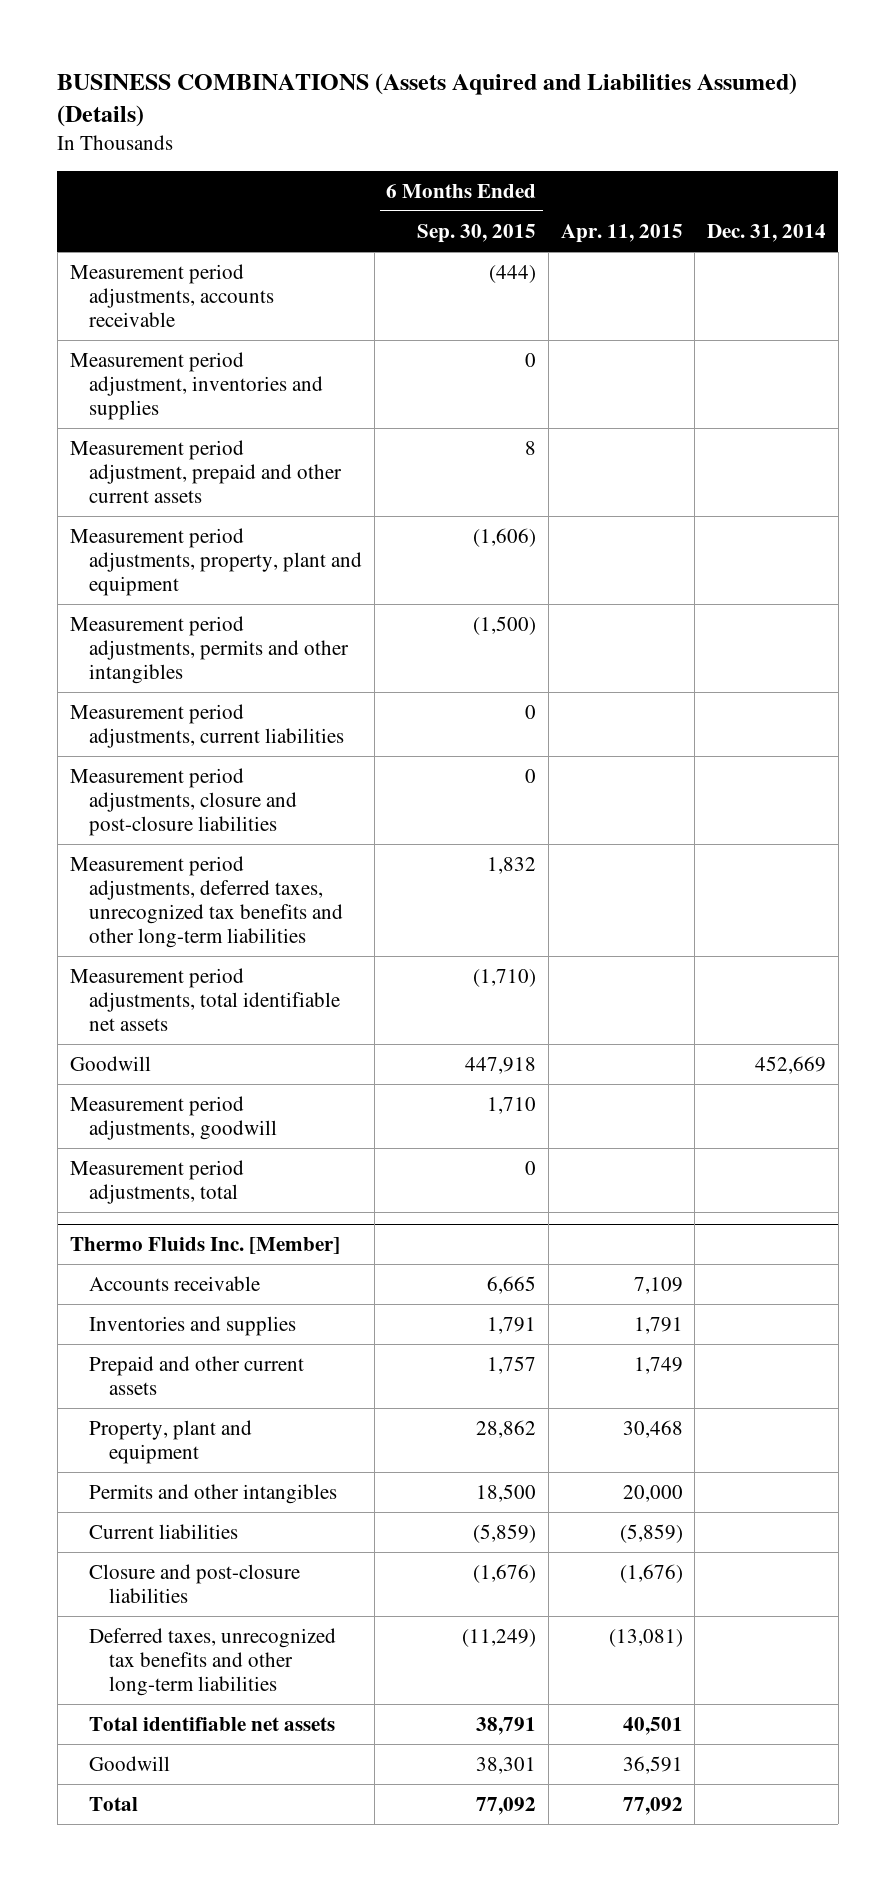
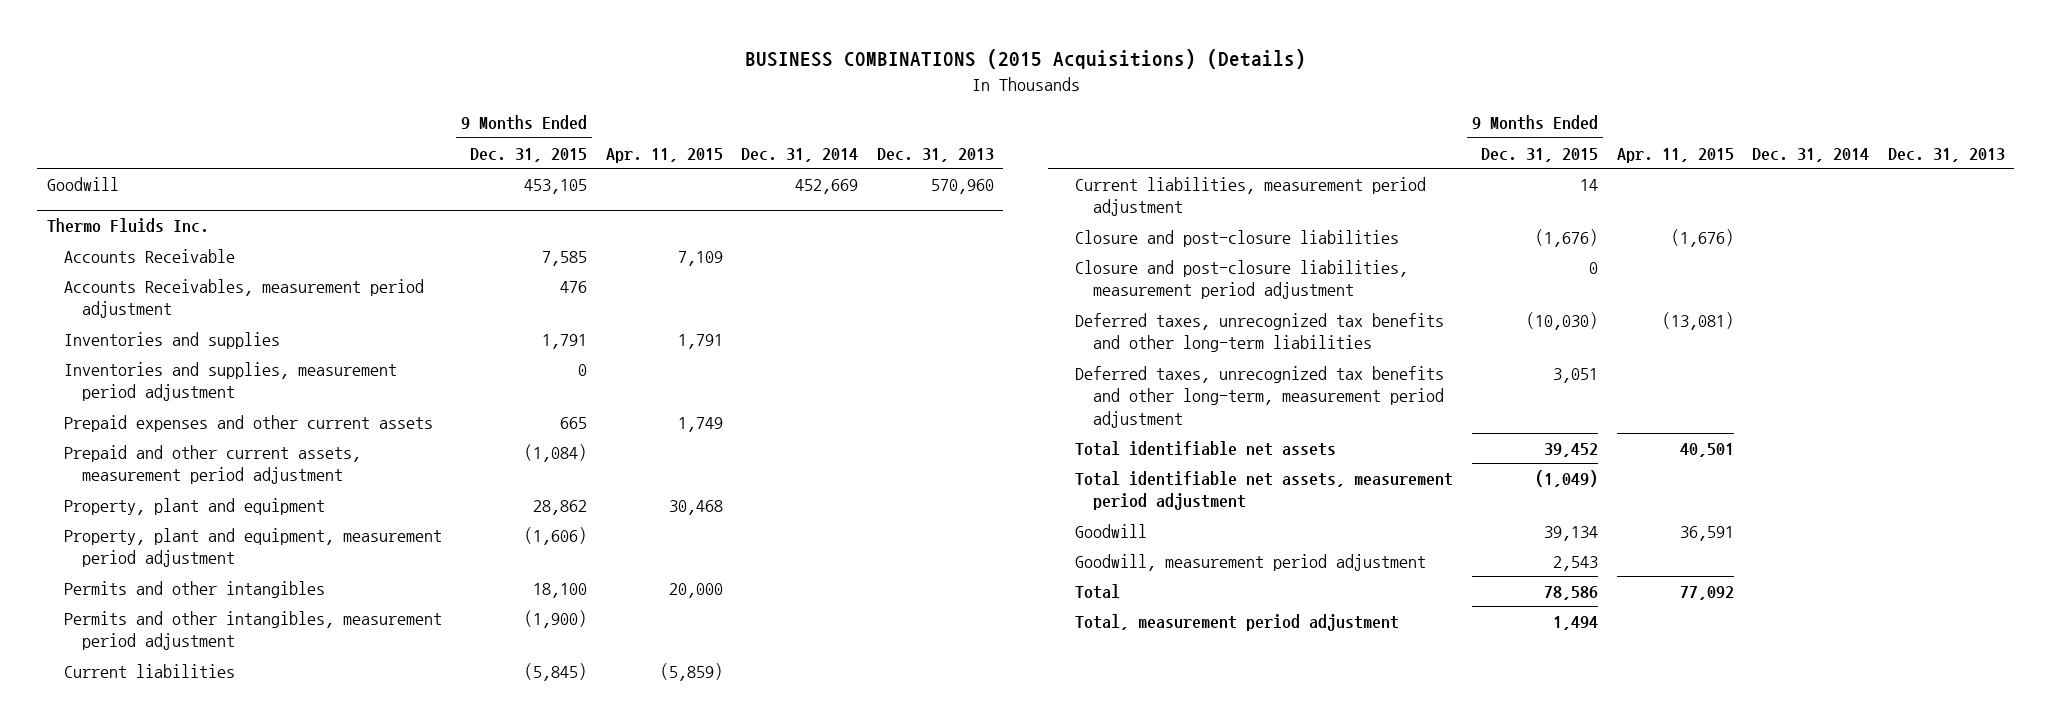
- BUSINESS COMBINATIONS (Assets Aquired and Liabilities Assumed) (Details)
+ BUSINESS COMBINATIONS (2015 Acquisitions) (Details)
- | 6 Months Ended Sep. 30, 2015 | Apr. 11, 2015 | Dec. 31, 2014
+ | 9 Months Ended Dec. 31, 2015 | Apr. 11, 2015 | Dec. 31, 2014 | Dec. 31, 2013
- Measurement period adjustments, accounts receivable | (444) | |
- Measurement period adjustment, inventories and supplies | 0 | |
- Measurement period adjustment, prepaid and other current assets | 8 | |
- Measurement period adjustments, property, plant and equipment | (1,606) | |
- Measurement period adjustments, permits and other intangibles | (1,500) | |
- Measurement period adjustments, current liabilities | 0 | |
- Measurement period adjustments, closure and post-closure liabilities | 0 | |
- Measurement period adjustments, deferred taxes, unrecognized tax benefits and other long-term liabilities | 1,832 | |
- Measurement period adjustments, total identifiable net assets | (1,710) | |
- Measurement period adjustments, goodwill | 1,710 | |
- Measurement period adjustments, total | 0 | |
- Thermo Fluids Inc. [Member]
- Accounts receivable | 6,665 | 7,109 |
+ Thermo Fluids Inc.
+ Accounts Receivable | 7,585 | 7,109 | |
+ Accounts Receivables, measurement period adjustment | 476 | | |
- Prepaid and other current assets | 1,757 | 1,749 |
+ Inventories and supplies, measurement period adjustment | 0 | | |
+ Prepaid expenses and other current assets | 665 | 1,749 | |
+ Prepaid and other current assets, measurement period adjustment | (1,084) | | |
+ Property, plant and equipment, measurement period adjustment | (1,606) | | |
+ Permits and other intangibles, measurement period adjustment | (1,900) | | |
+ Current liabilities, measurement period adjustment | 14 | | |
+ Closure and post-closure liabilities, measurement period adjustment | 0 | | |
+ Deferred taxes, unrecognized tax benefits and other long-term, measurement period adjustment | 3,051 | | |
+ Total identifiable net assets, measurement period adjustment | (1,049) | | |
+ Goodwill, measurement period adjustment | 2,543 | | |
+ Total, measurement period adjustment | 1,494 | | |

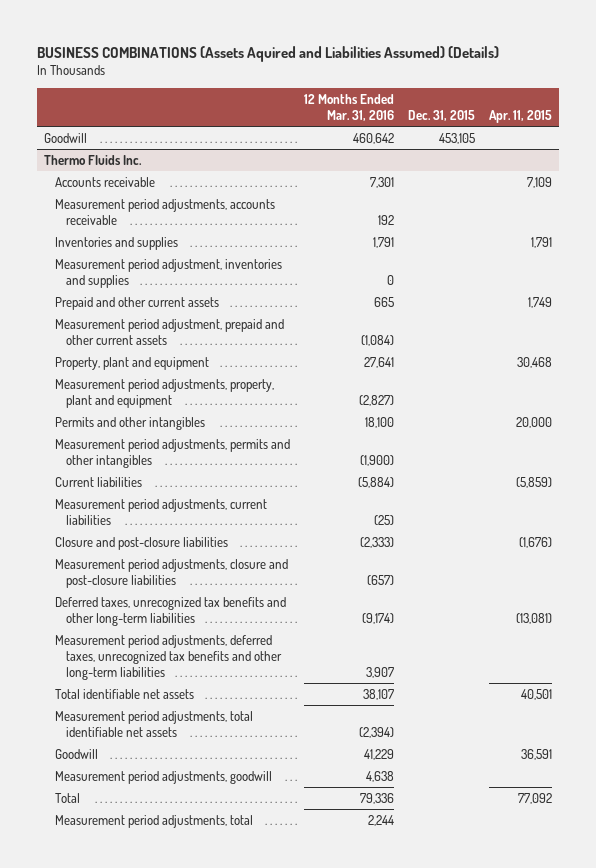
- BUSINESS COMBINATIONS (2015 Acquisitions) (Details)
+ BUSINESS COMBINATIONS (Assets Aquired and Liabilities Assumed) (Details)
- | 9 Months Ended Dec. 31, 2015 | Apr. 11, 2015 | Dec. 31, 2014 | Dec. 31, 2013
+ | 12 Months Ended Mar. 31, 2016 | Dec. 31, 2015 | Apr. 11, 2015
@ Thermo Fluids Inc.
- Accounts Receivable | 7,585 | 7,109 | |
- Accounts Receivables, measurement period adjustment | 476 | | |
+ Accounts receivable | 7,301 | | 7,109
+ Measurement period adjustments, accounts receivable | 192 | |
- Inventories and supplies, measurement period adjustment | 0 | | |
- Prepaid expenses and other current assets | 665 | 1,749 | |
- Prepaid and other current assets, measurement period adjustment | (1,084) | | |
+ Measurement period adjustment, inventories and supplies | 0 | |
+ Prepaid and other current assets | 665 | | 1,749
+ Measurement period adjustment, prepaid and other current assets | (1,084) | |
- Property, plant and equipment, measurement period adjustment | (1,606) | | |
+ Measurement period adjustments, property, plant and equipment | (2,827) | |
- Permits and other intangibles, measurement period adjustment | (1,900) | | |
+ Measurement period adjustments, permits and other intangibles | (1,900) | |
- Current liabilities, measurement period adjustment | 14 | | |
+ Measurement period adjustments, current liabilities | (25) | |
- Closure and post-closure liabilities, measurement period adjustment | 0 | | |
+ Measurement period adjustments, closure and post-closure liabilities | (657) | |
- Deferred taxes, unrecognized tax benefits and other long-term, measurement period adjustment | 3,051 | | |
+ Measurement period adjustments, deferred taxes, unrecognized tax benefits and other long-term liabilities | 3,907 | |
- Total identifiable net assets, measurement period adjustment | (1,049) | | |
+ Measurement period adjustments, total identifiable net assets | (2,394) | |
- Goodwill, measurement period adjustment | 2,543 | | |
+ Measurement period adjustments, goodwill | 4,638 | |
- Total, measurement period adjustment | 1,494 | | |
+ Measurement period adjustments, total | 2,244 | |

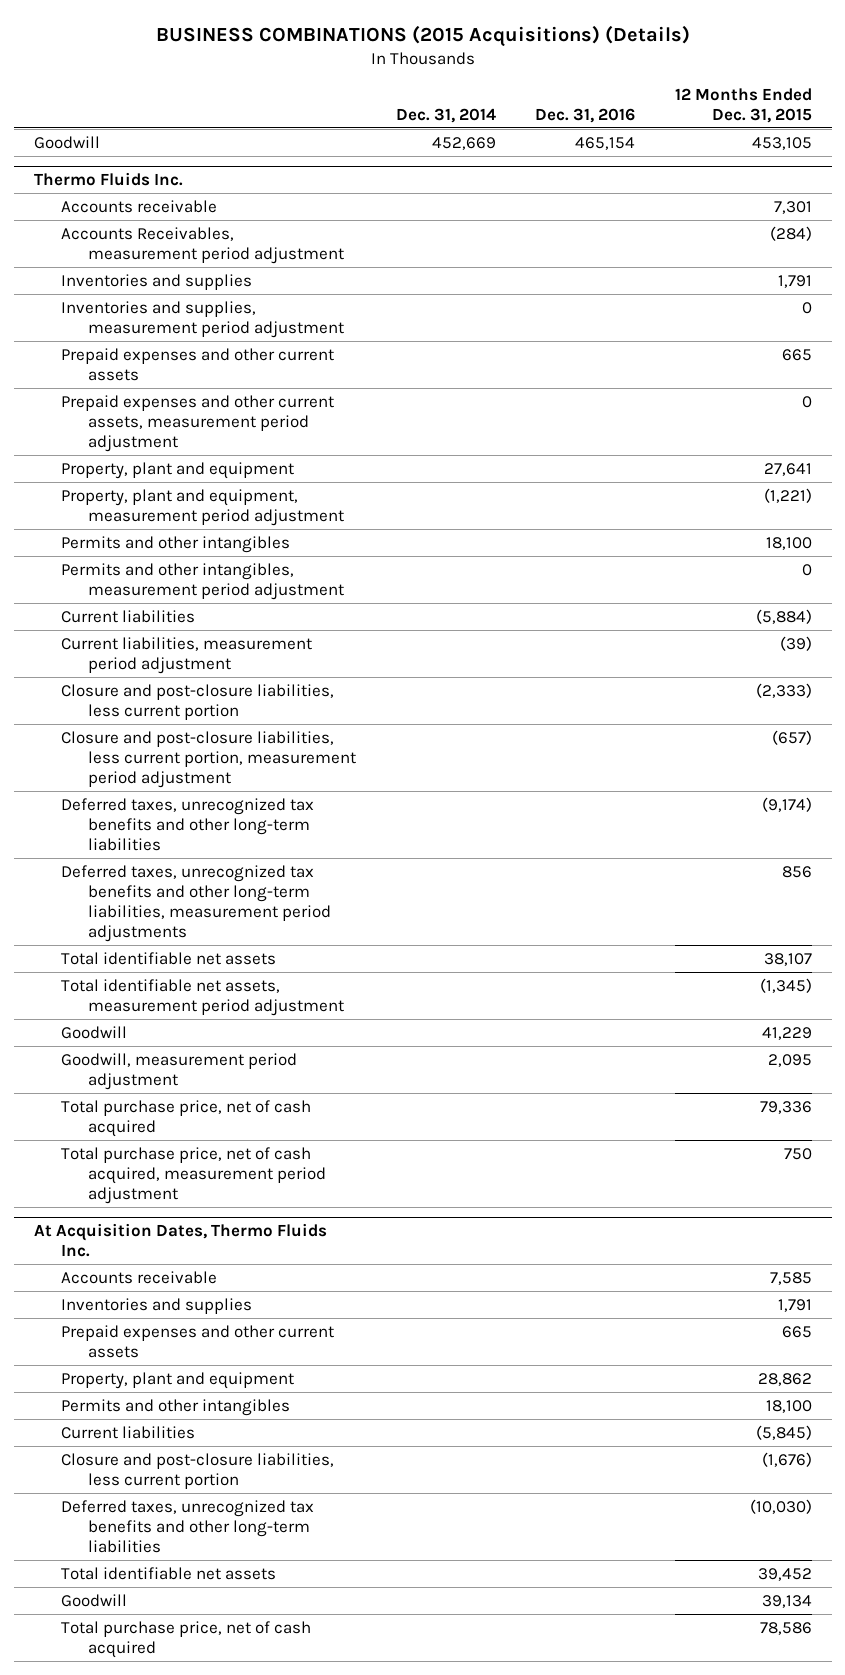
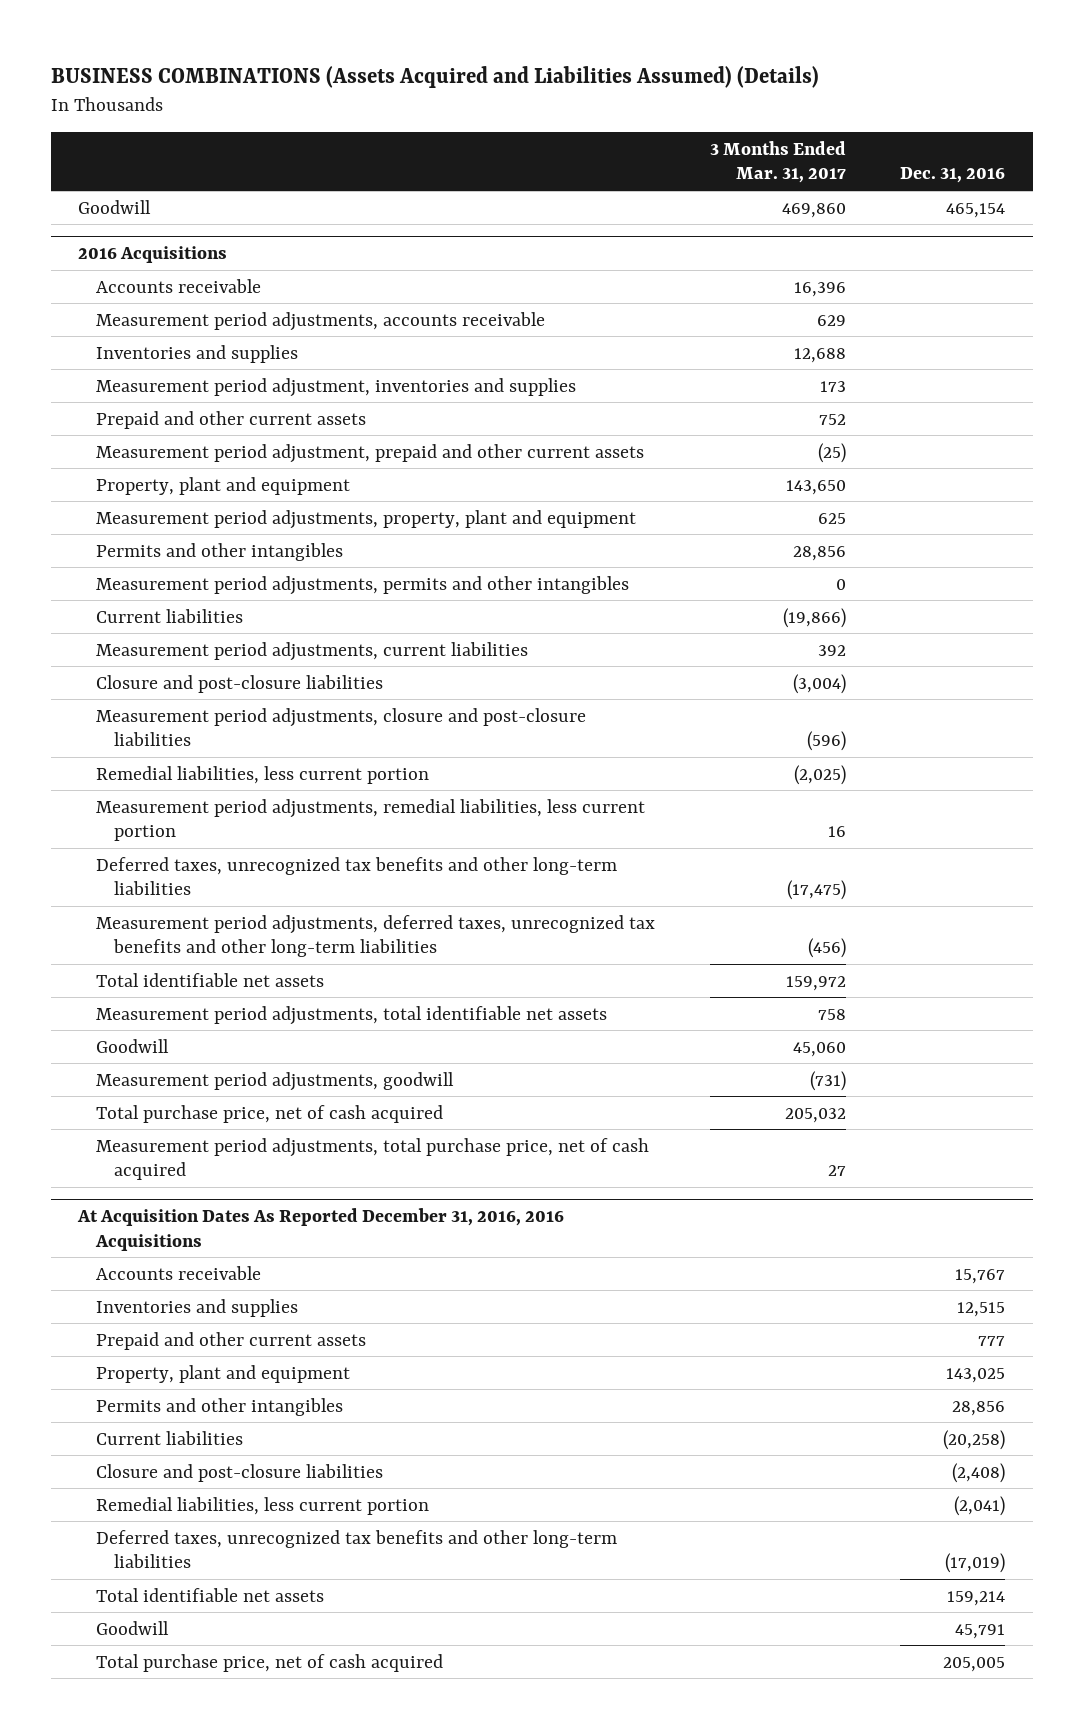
- BUSINESS COMBINATIONS (2015 Acquisitions) (Details)
+ BUSINESS COMBINATIONS (Assets Acquired and Liabilities Assumed) (Details)
- | Dec. 31, 2014 | Dec. 31, 2016 | 12 Months Ended Dec. 31, 2015
+ | 3 Months Ended Mar. 31, 2017 | Dec. 31, 2016
- Thermo Fluids Inc.
- Accounts receivable | | | 7,301
- Accounts Receivables, measurement period adjustment | | | (284)
- Inventories and supplies | | | 1,791
- Inventories and supplies, measurement period adjustment | | | 0
- Prepaid expenses and other current assets | | | 665
- Prepaid expenses and other current assets, measurement period adjustment | | | 0
- Property, plant and equipment | | | 27,641
- Property, plant and equipment, measurement period adjustment | | | (1,221)
- Permits and other intangibles | | | 18,100
- Permits and other intangibles, measurement period adjustment | | | 0
- Current liabilities | | | (5,884)
- Current liabilities, measurement period adjustment | | | (39)
- Closure and post-closure liabilities, less current portion | | | (2,333)
- Closure and post-closure liabilities, less current portion, measurement period adjustment | | | (657)
- Deferred taxes, unrecognized tax benefits and other long-term liabilities | | | (9,174)
- Deferred taxes, unrecognized tax benefits and other long-term liabilities, measurement period adjustments | | | 856
- Total identifiable net assets | | | 38,107
- Total identifiable net assets, measurement period adjustment | | | (1,345)
- Goodwill | | | 41,229
- Goodwill, measurement period adjustment | | | 2,095
- Total purchase price, net of cash acquired | | | 79,336
- Total purchase price, net of cash acquired, measurement period adjustment | | | 750
- At Acquisition Dates, Thermo Fluids Inc.
- Accounts receivable | | | 7,585
- Inventories and supplies | | | 1,791
- Prepaid expenses and other current assets | | | 665
- Property, plant and equipment | | | 28,862
- Permits and other intangibles | | | 18,100
- Current liabilities | | | (5,845)
- Closure and post-closure liabilities, less current portion | | | (1,676)
- Deferred taxes, unrecognized tax benefits and other long-term liabilities | | | (10,030)
- Total identifiable net assets | | | 39,452
- Goodwill | | | 39,134
- Total purchase price, net of cash acquired | | | 78,586
+ 2016 Acquisitions
+ Accounts receivable | 16,396 |
+ Measurement period adjustments, accounts receivable | 629 |
+ Inventories and supplies | 12,688 |
+ Measurement period adjustment, inventories and supplies | 173 |
+ Prepaid and other current assets | 752 |
+ Measurement period adjustment, prepaid and other current assets | (25) |
+ Property, plant and equipment | 143,650 |
+ Measurement period adjustments, property, plant and equipment | 625 |
+ Permits and other intangibles | 28,856 |
+ Measurement period adjustments, permits and other intangibles | 0 |
+ Current liabilities | (19,866) |
+ Measurement period adjustments, current liabilities | 392 |
+ Closure and post-closure liabilities | (3,004) |
+ Measurement period adjustments, closure and post-closure liabilities | (596) |
+ Remedial liabilities, less current portion | (2,025) |
+ Measurement period adjustments, remedial liabilities, less current portion | 16 |
+ Deferred taxes, unrecognized tax benefits and other long-term liabilities | (17,475) |
+ Measurement period adjustments, deferred taxes, unrecognized tax benefits and other long-term liabilities | (456) |
+ Total identifiable net assets | 159,972 |
+ Measurement period adjustments, total identifiable net assets | 758 |
+ Goodwill | 45,060 |
+ Measurement period adjustments, goodwill | (731) |
+ Total purchase price, net of cash acquired | 205,032 |
+ Measurement period adjustments, total purchase price, net of cash acquired | 27 |
+ At Acquisition Dates As Reported December 31, 2016, 2016 Acquisitions
+ Accounts receivable | | 15,767
+ Inventories and supplies | | 12,515
+ Prepaid and other current assets | | 777
+ Property, plant and equipment | | 143,025
+ Permits and other intangibles | | 28,856
+ Current liabilities | | (20,258)
+ Closure and post-closure liabilities | | (2,408)
+ Remedial liabilities, less current portion | | (2,041)
+ Deferred taxes, unrecognized tax benefits and other long-term liabilities | | (17,019)
+ Total identifiable net assets | | 159,214
+ Goodwill | | 45,791
+ Total purchase price, net of cash acquired | | 205,005

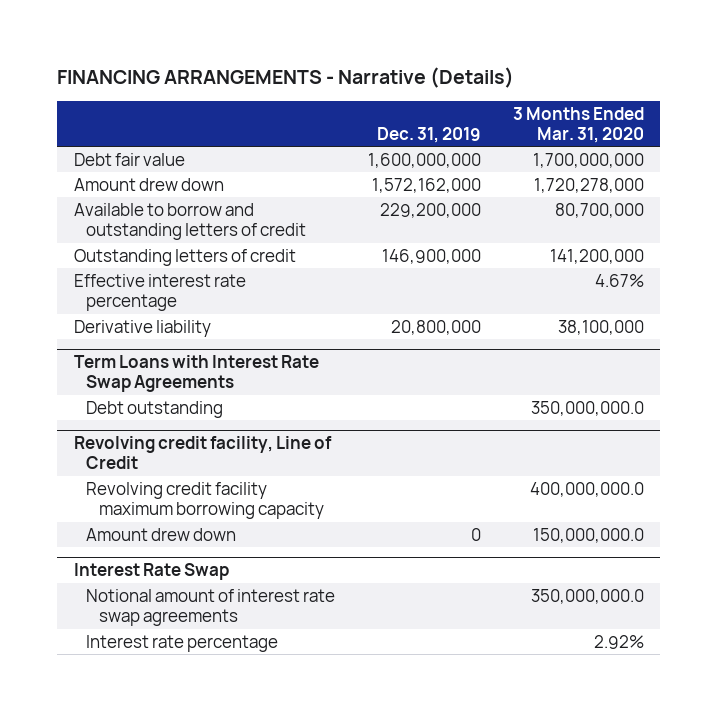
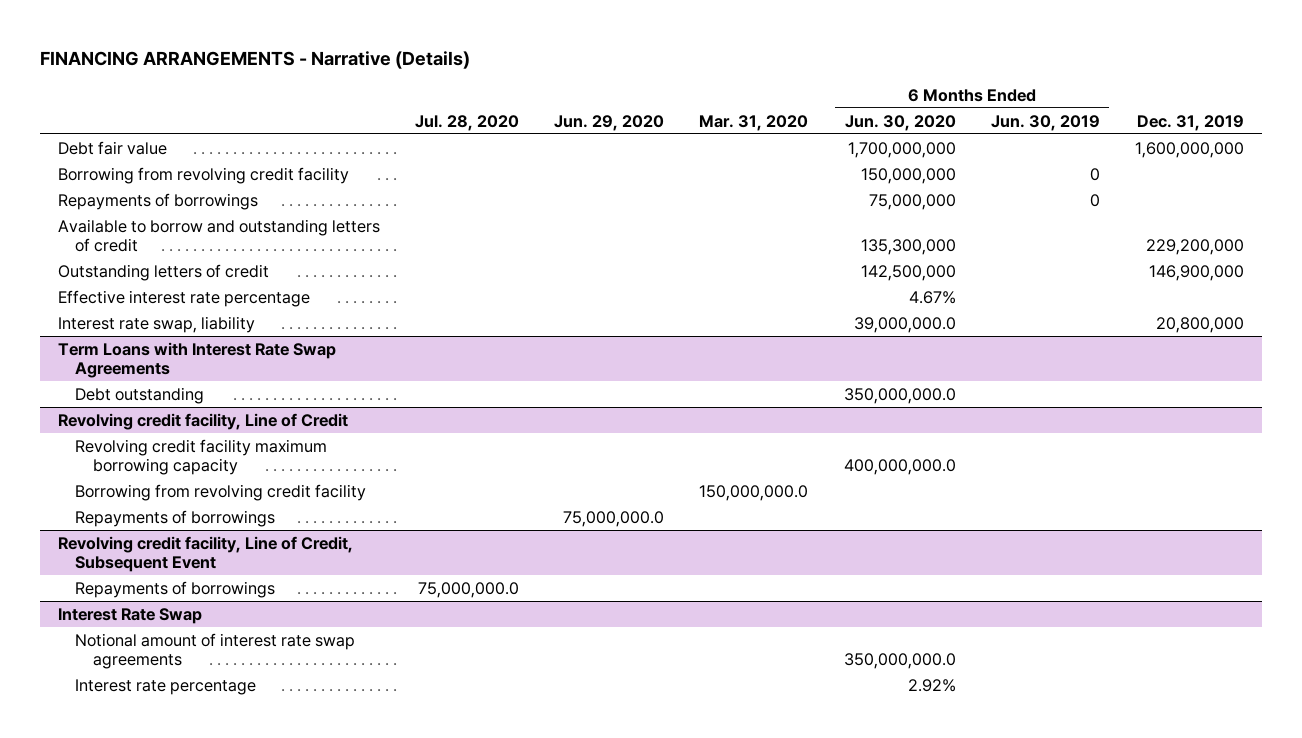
- | Dec. 31, 2019 | 3 Months Ended Mar. 31, 2020
+ | Jul. 28, 2020 | Jun. 29, 2020 | Mar. 31, 2020 | 6 Months Ended Jun. 30, 2020 | 6 Months Ended Jun. 30, 2019 | Dec. 31, 2019
- Amount drew down | 1,572,162,000 | 1,720,278,000
+ Borrowing from revolving credit facility | | | | 150,000,000 | 0 |
+ Repayments of borrowings | | | | 75,000,000 | 0 |
- Derivative liability | 20,800,000 | 38,100,000
+ Interest rate swap, liability | | | | 39,000,000.0 | | 20,800,000
@ Revolving credit facility, Line of Credit
- Amount drew down | 0 | 150,000,000.0
+ Borrowing from revolving credit facility | | | 150,000,000.0 | | |
+ Repayments of borrowings | | 75,000,000.0 | | | |
+ Revolving credit facility, Line of Credit, Subsequent Event
+ Repayments of borrowings | 75,000,000.0 | | | | |

